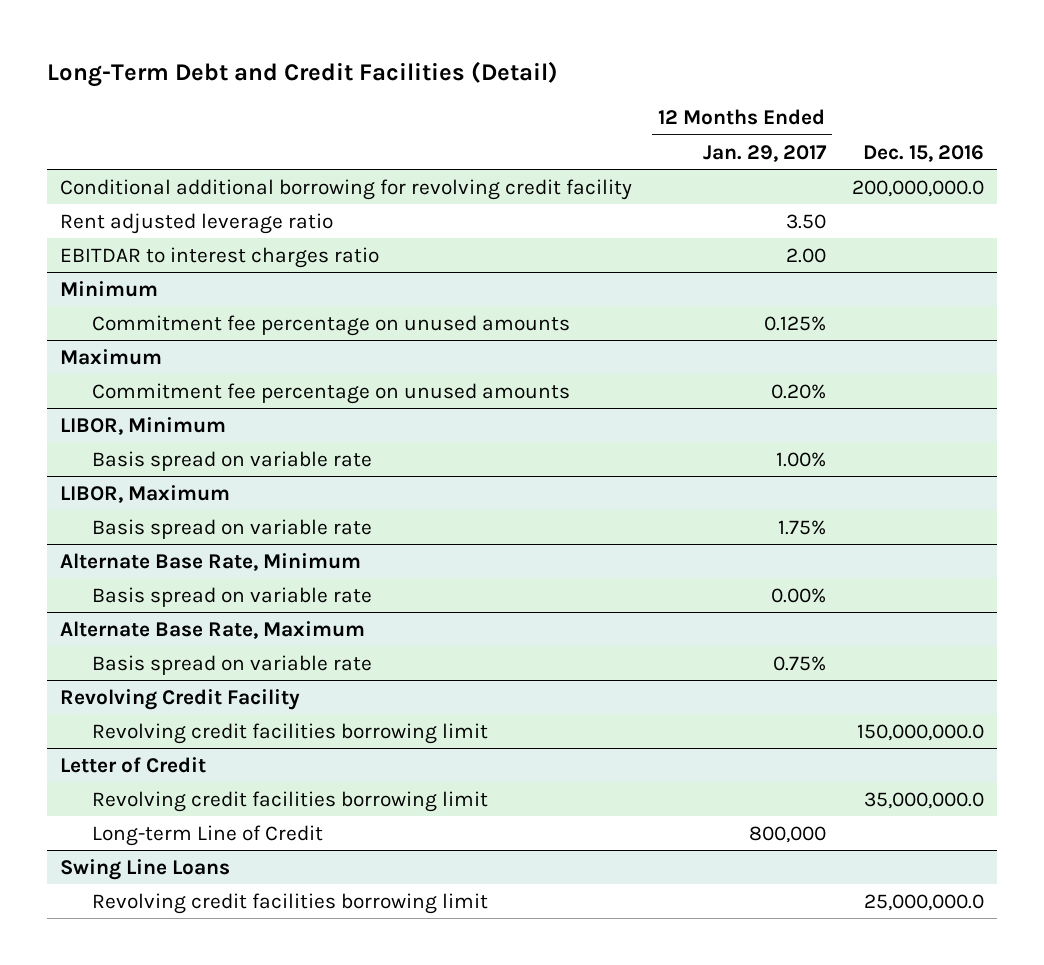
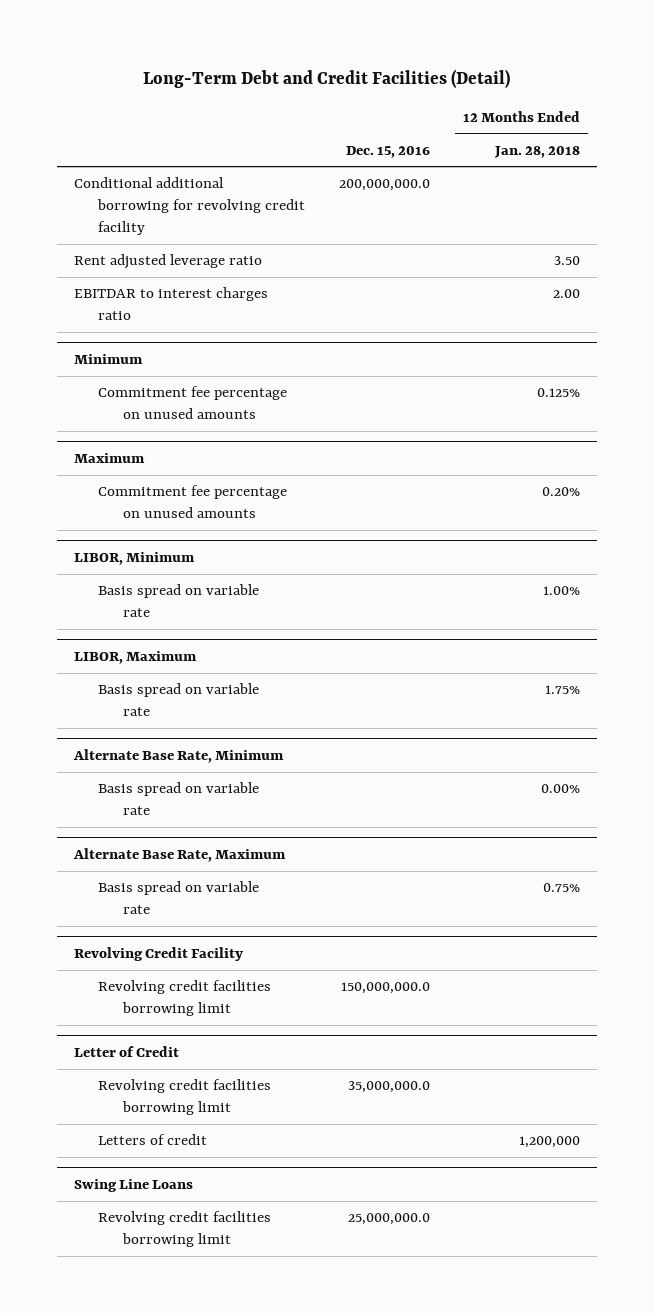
- | 12 Months Ended Jan. 29, 2017 | Dec. 15, 2016
+ | Dec. 15, 2016 | 12 Months Ended Jan. 28, 2018
@ Letter of Credit
- Long-term Line of Credit | 800,000 |
+ Letters of credit | | 1,200,000

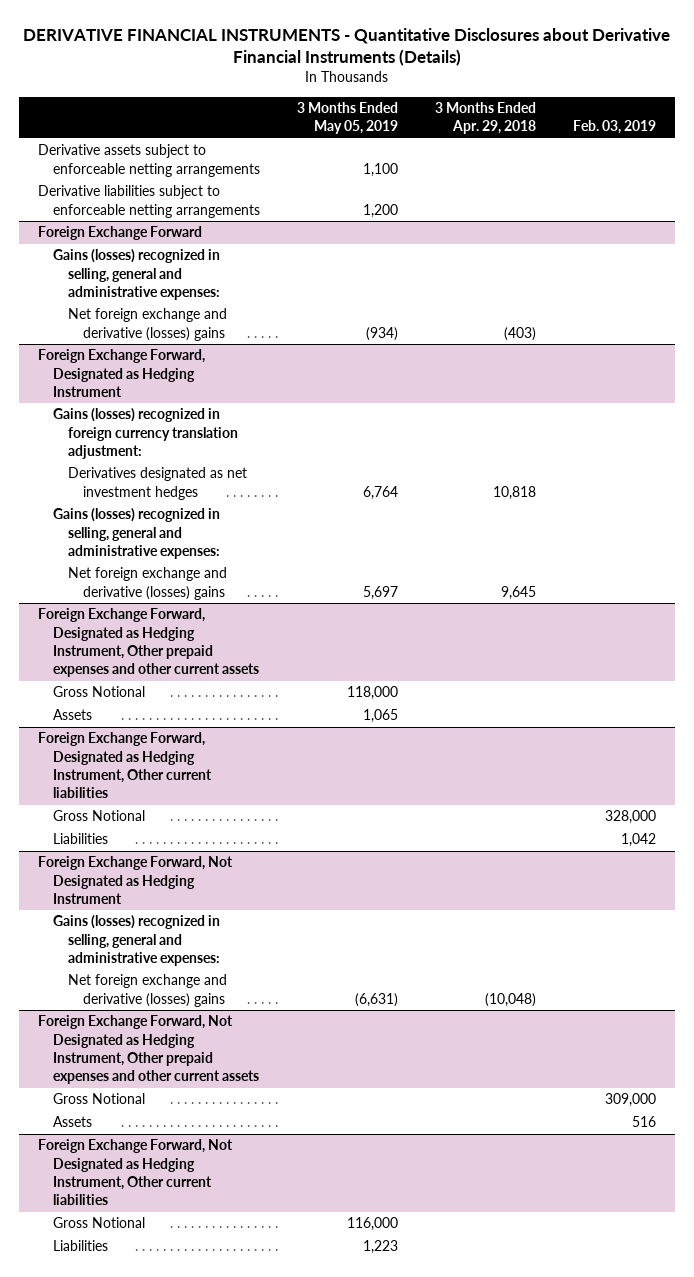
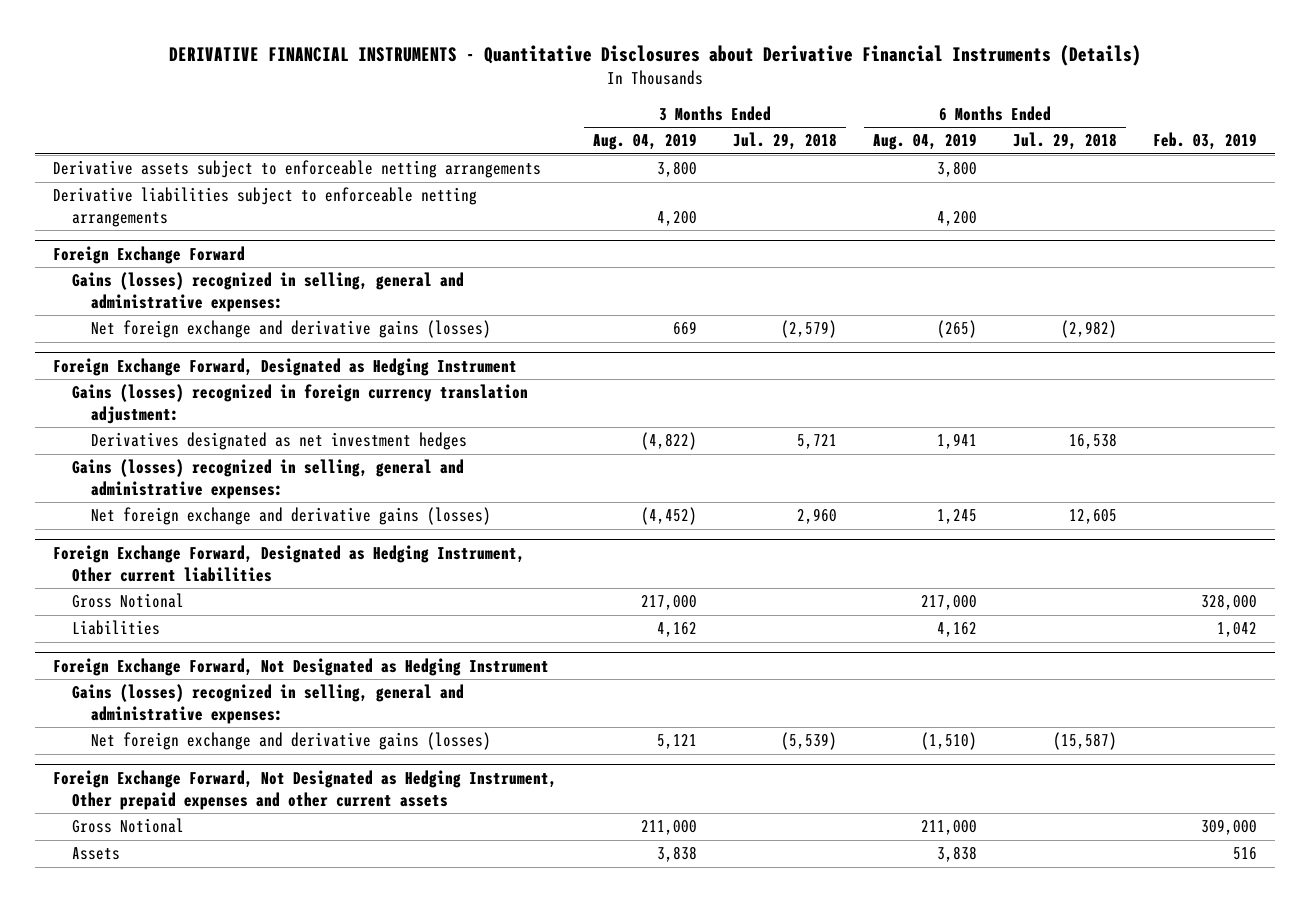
- | 3 Months Ended May 05, 2019 | 3 Months Ended Apr. 29, 2018 | Feb. 03, 2019
+ | 3 Months Ended Aug. 04, 2019 | 3 Months Ended Jul. 29, 2018 | 6 Months Ended Aug. 04, 2019 | 6 Months Ended Jul. 29, 2018 | Feb. 03, 2019
@ Foreign Exchange Forward
- Net foreign exchange and derivative (losses) gains | (934) | (403) |
+ Net foreign exchange and derivative gains (losses) | 669 | (2,579) | (265) | (2,982) |
@ Foreign Exchange Forward, Designated as Hedging Instrument
- Net foreign exchange and derivative (losses) gains | 5,697 | 9,645 |
- Foreign Exchange Forward, Designated as Hedging Instrument, Other prepaid expenses and other current assets
- Gross Notional | 118,000 | |
- Assets | 1,065 | |
@ Foreign Exchange Forward, Designated as Hedging Instrument
+ Net foreign exchange and derivative gains (losses) | (4,452) | 2,960 | 1,245 | 12,605 |
@ Foreign Exchange Forward, Not Designated as Hedging Instrument
- Net foreign exchange and derivative (losses) gains | (6,631) | (10,048) |
+ Net foreign exchange and derivative gains (losses) | 5,121 | (5,539) | (1,510) | (15,587) |
- Foreign Exchange Forward, Not Designated as Hedging Instrument, Other current liabilities
- Gross Notional | 116,000 | |
- Liabilities | 1,223 | |

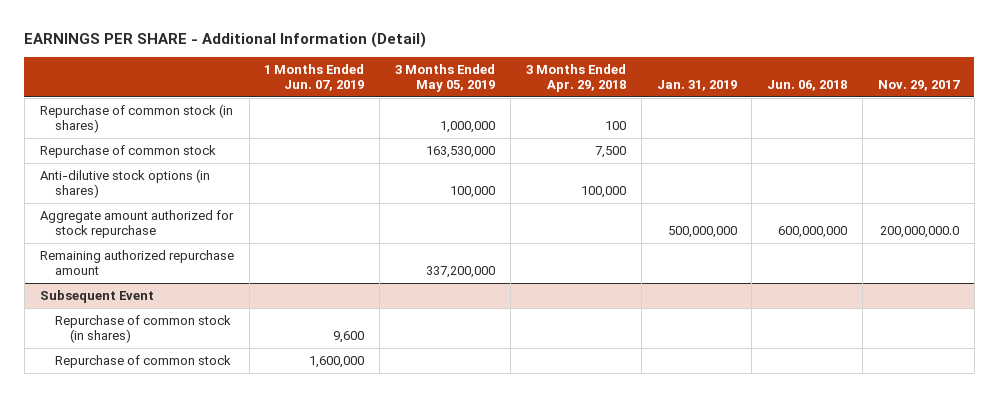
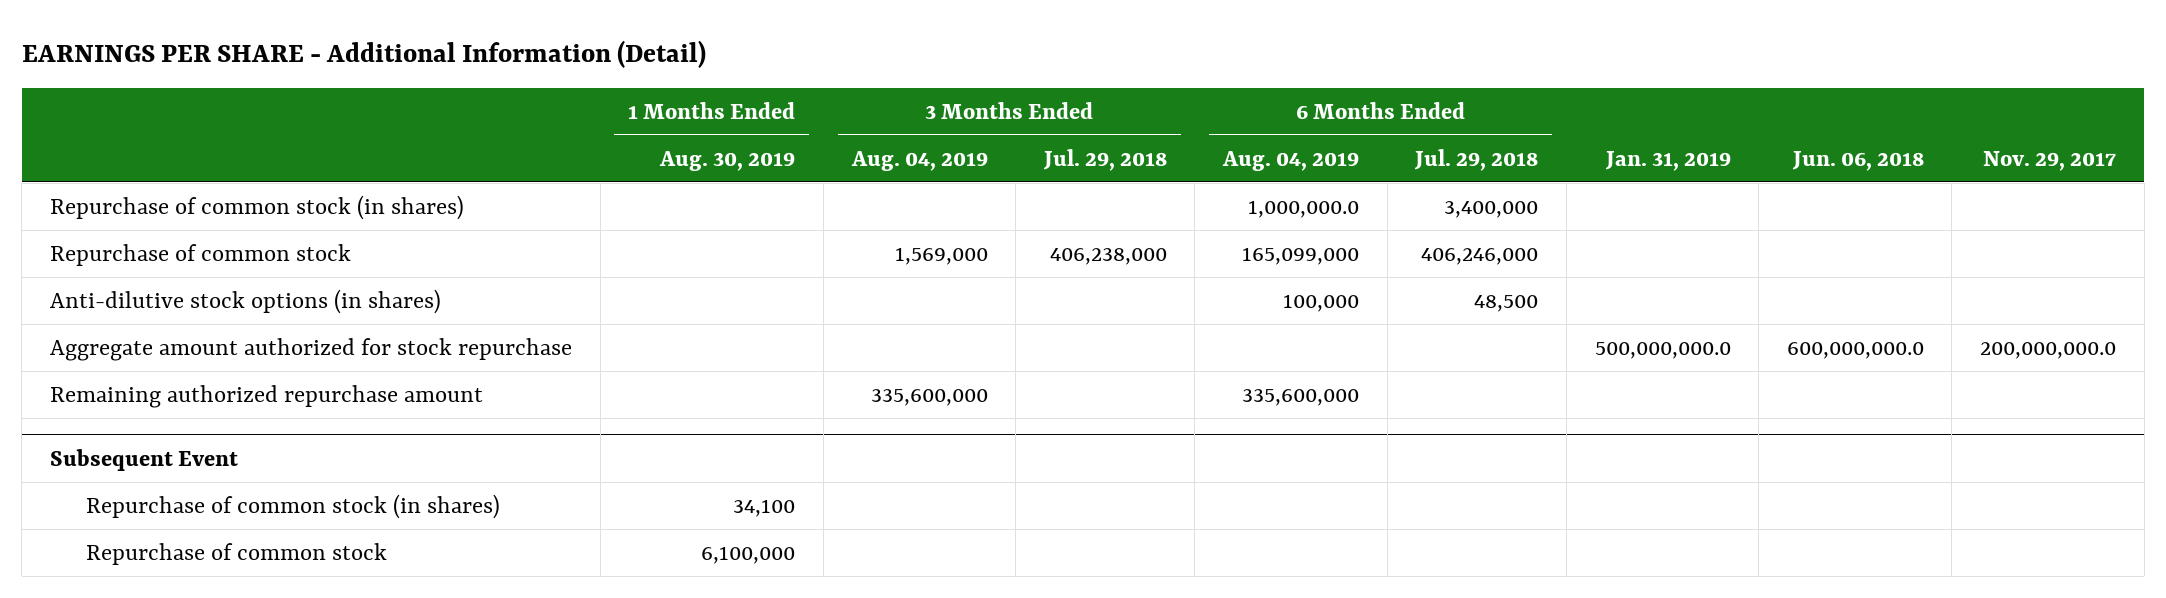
- | 1 Months Ended Jun. 07, 2019 | 3 Months Ended May 05, 2019 | 3 Months Ended Apr. 29, 2018 | Jan. 31, 2019 | Jun. 06, 2018 | Nov. 29, 2017
+ | 1 Months Ended Aug. 30, 2019 | 3 Months Ended Aug. 04, 2019 | 3 Months Ended Jul. 29, 2018 | 6 Months Ended Aug. 04, 2019 | 6 Months Ended Jul. 29, 2018 | Jan. 31, 2019 | Jun. 06, 2018 | Nov. 29, 2017
- Aggregate amount authorized for stock repurchase | | | | 500,000,000 | 600,000,000 | 200,000,000.0
+ Aggregate amount authorized for stock repurchase | | | | | | 500,000,000.0 | 600,000,000.0 | 200,000,000.0

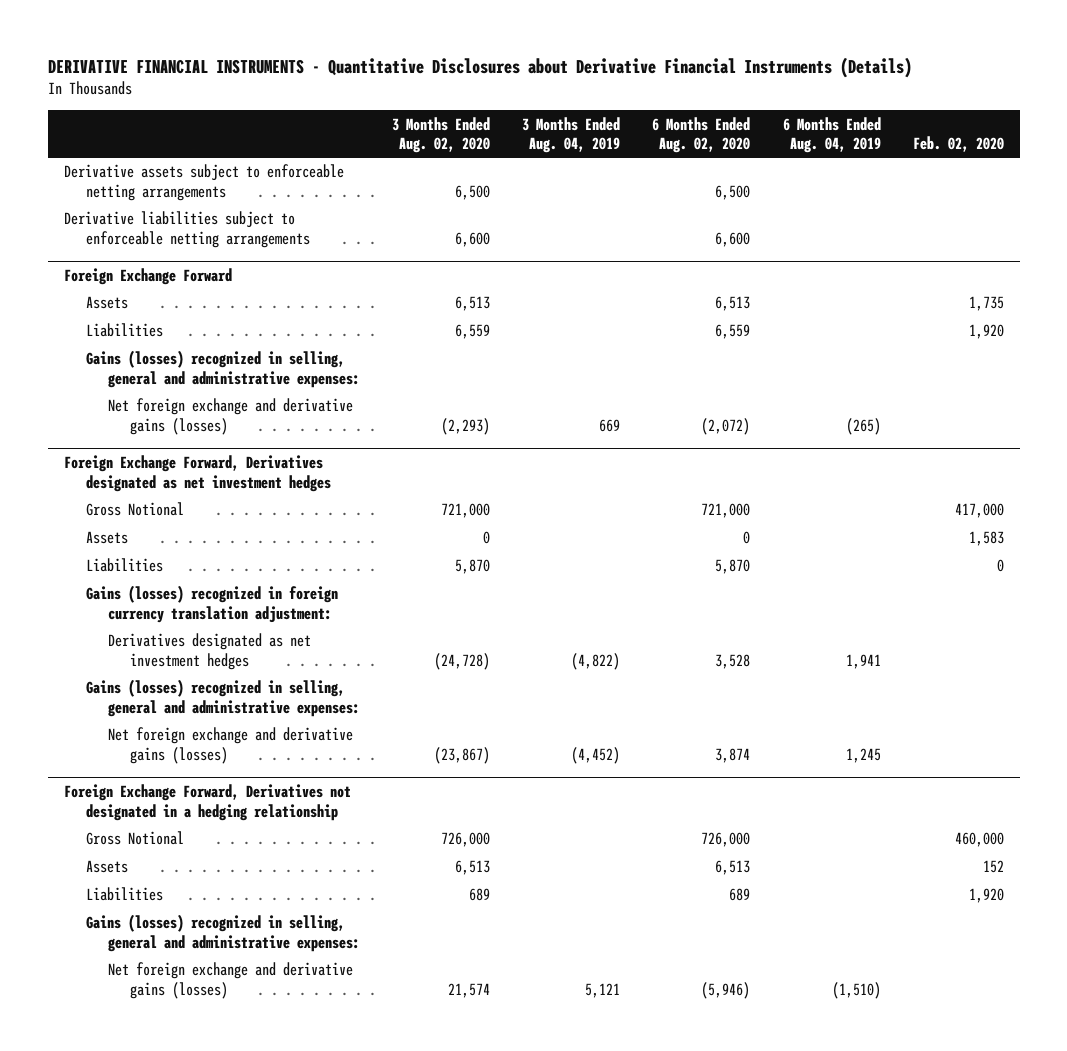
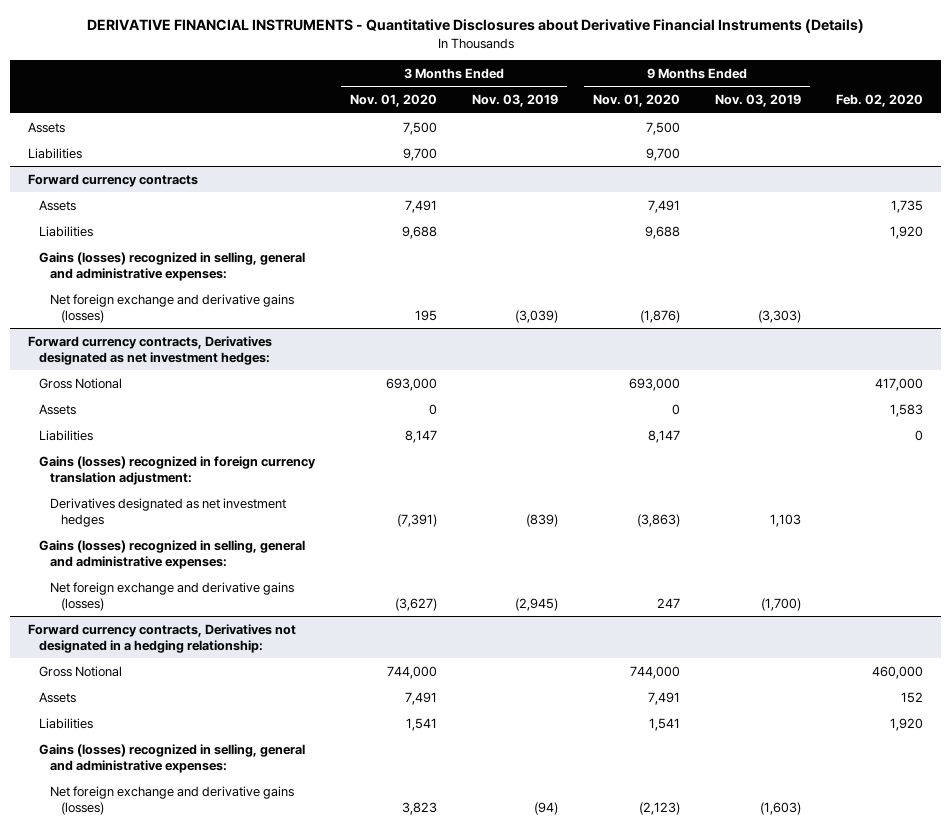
- | 3 Months Ended Aug. 02, 2020 | 3 Months Ended Aug. 04, 2019 | 6 Months Ended Aug. 02, 2020 | 6 Months Ended Aug. 04, 2019 | Feb. 02, 2020
+ | 3 Months Ended Nov. 01, 2020 | 3 Months Ended Nov. 03, 2019 | 9 Months Ended Nov. 01, 2020 | 9 Months Ended Nov. 03, 2019 | Feb. 02, 2020
- Derivative assets subject to enforceable netting arrangements | 6,500 | | 6,500 | |
- Derivative liabilities subject to enforceable netting arrangements | 6,600 | | 6,600 | |
- Foreign Exchange Forward
+ Assets | 7,500 | | 7,500 | |
+ Liabilities | 9,700 | | 9,700 | |
+ Forward currency contracts
- Foreign Exchange Forward, Derivatives designated as net investment hedges
+ Forward currency contracts, Derivatives designated as net investment hedges:
- Foreign Exchange Forward, Derivatives not designated in a hedging relationship
+ Forward currency contracts, Derivatives not designated in a hedging relationship:

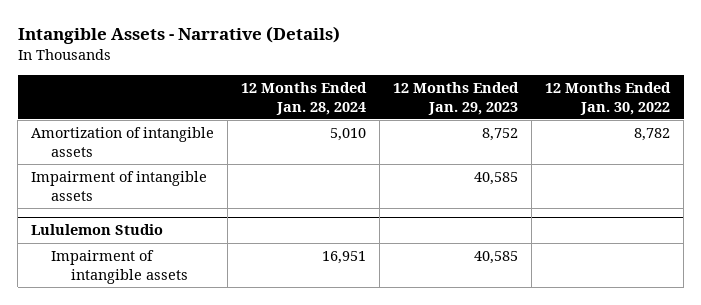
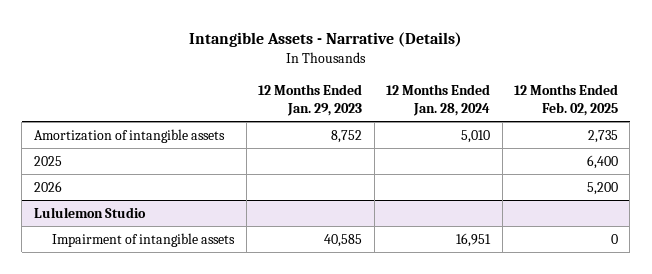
- | 12 Months Ended Jan. 28, 2024 | 12 Months Ended Jan. 29, 2023 | 12 Months Ended Jan. 30, 2022
+ | 12 Months Ended Jan. 29, 2023 | 12 Months Ended Jan. 28, 2024 | 12 Months Ended Feb. 02, 2025
- Impairment of intangible assets | | 40,585 |
+ 2025 | | | 6,400
+ 2026 | | | 5,200

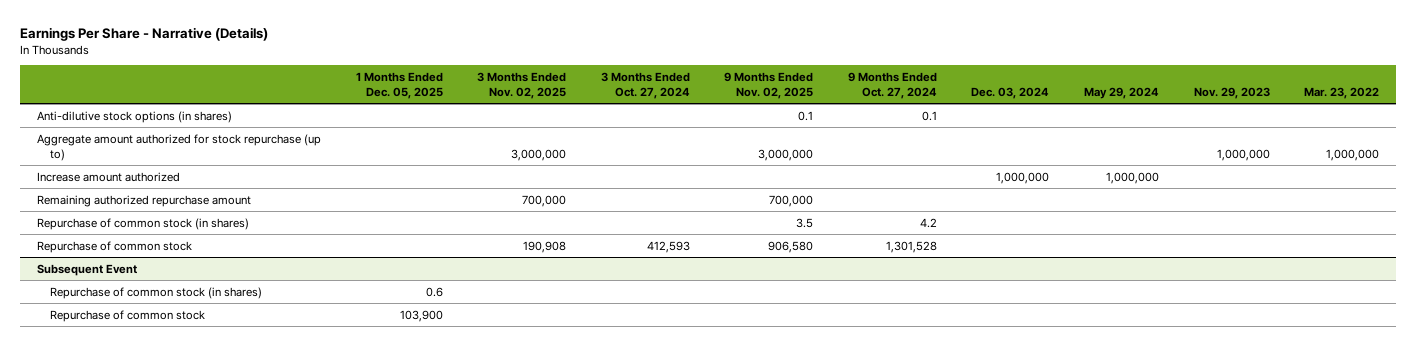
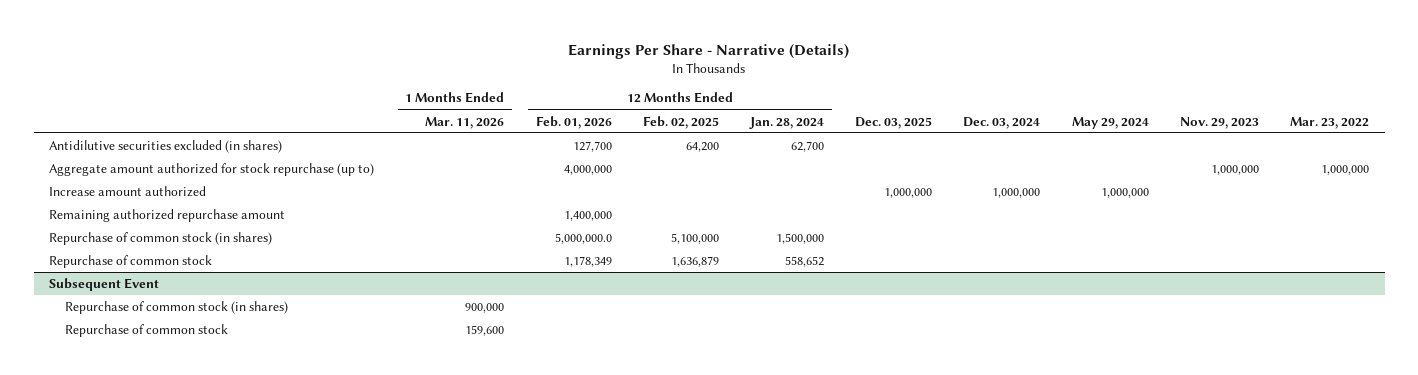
- | 1 Months Ended Dec. 05, 2025 | 3 Months Ended Nov. 02, 2025 | 3 Months Ended Oct. 27, 2024 | 9 Months Ended Nov. 02, 2025 | 9 Months Ended Oct. 27, 2024 | Dec. 03, 2024 | May 29, 2024 | Nov. 29, 2023 | Mar. 23, 2022
+ | 1 Months Ended Mar. 11, 2026 | 12 Months Ended Feb. 01, 2026 | 12 Months Ended Feb. 02, 2025 | 12 Months Ended Jan. 28, 2024 | Dec. 03, 2025 | Dec. 03, 2024 | May 29, 2024 | Nov. 29, 2023 | Mar. 23, 2022
- Anti-dilutive stock options (in shares) | | | | 0.1 | 0.1 | | | |
+ Antidilutive securities excluded (in shares) | | 127,700 | 64,200 | 62,700 | | | | |

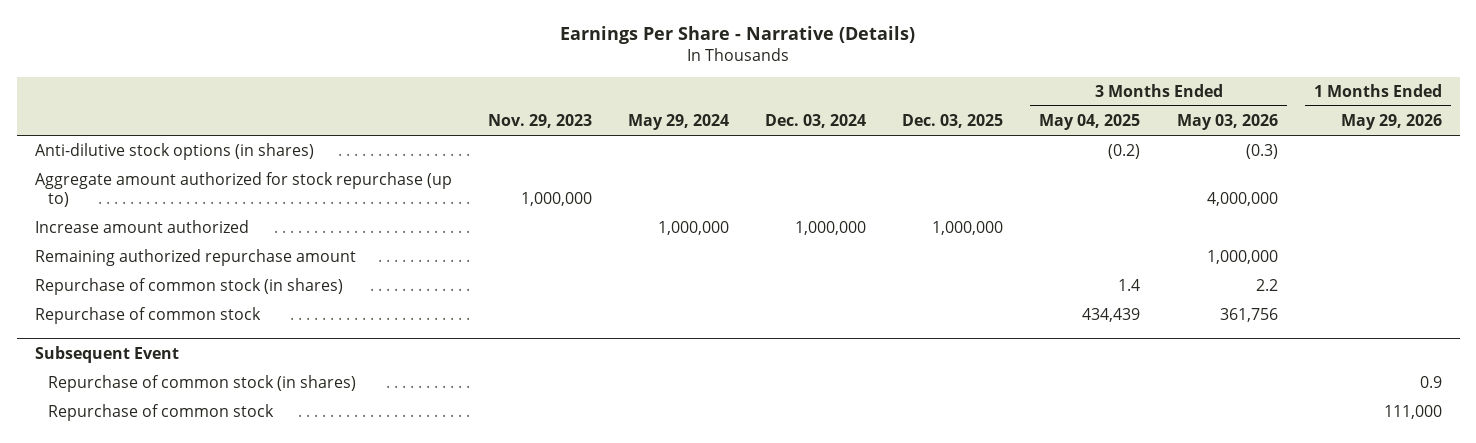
- | 1 Months Ended Mar. 11, 2026 | 12 Months Ended Feb. 01, 2026 | 12 Months Ended Feb. 02, 2025 | 12 Months Ended Jan. 28, 2024 | Dec. 03, 2025 | Dec. 03, 2024 | May 29, 2024 | Nov. 29, 2023 | Mar. 23, 2022
+ | Nov. 29, 2023 | May 29, 2024 | Dec. 03, 2024 | Dec. 03, 2025 | 3 Months Ended May 04, 2025 | 3 Months Ended May 03, 2026 | 1 Months Ended May 29, 2026
- Antidilutive securities excluded (in shares) | | 127,700 | 64,200 | 62,700 | | | | |
+ Anti-dilutive stock options (in shares) | | | | | (0.2) | (0.3) |

